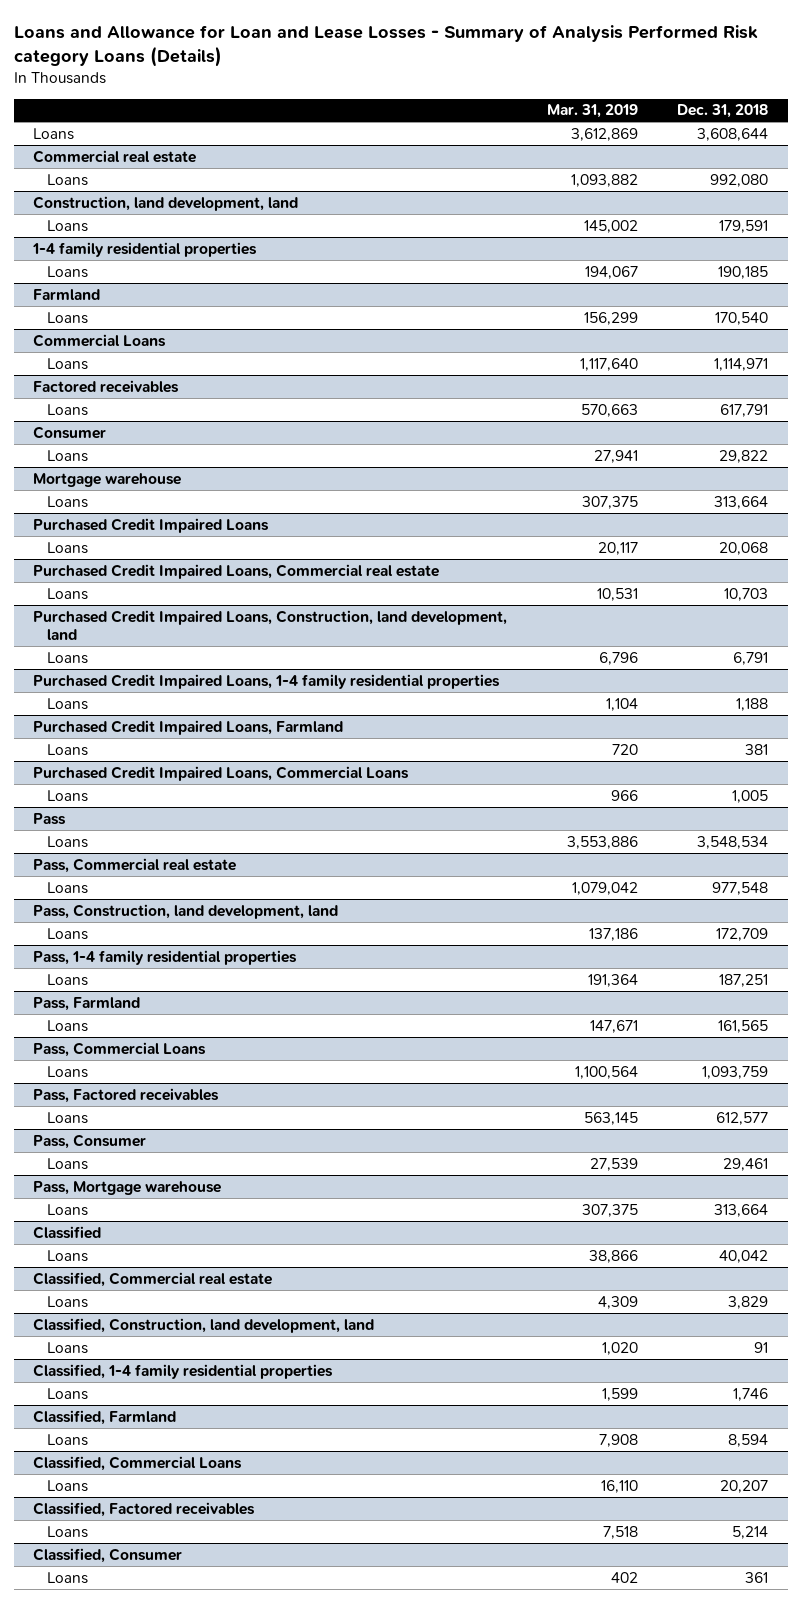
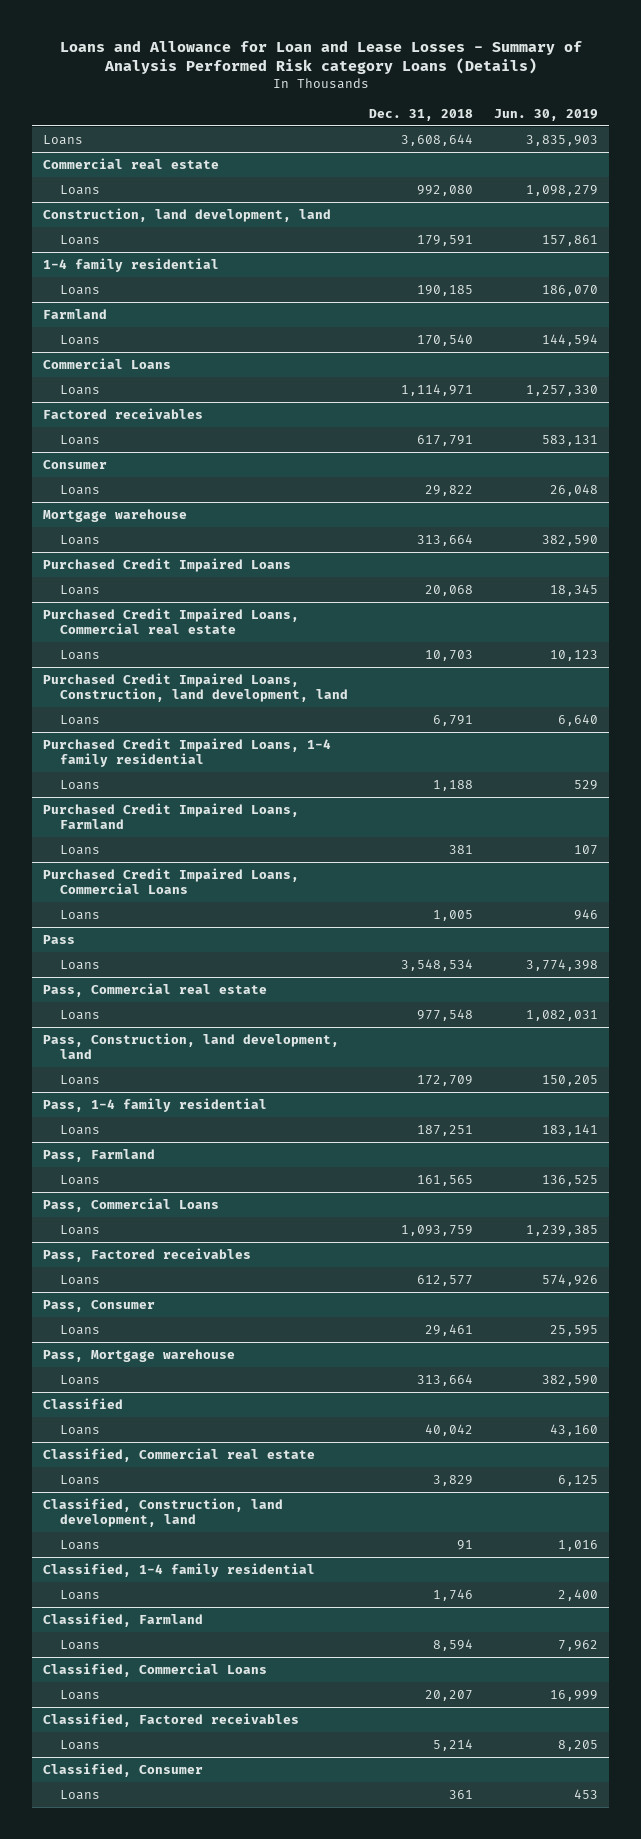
- | Mar. 31, 2019 | Dec. 31, 2018
+ | Dec. 31, 2018 | Jun. 30, 2019
- 1-4 family residential properties
+ 1-4 family residential
- Purchased Credit Impaired Loans, 1-4 family residential properties
+ Purchased Credit Impaired Loans, 1-4 family residential
- Pass, 1-4 family residential properties
+ Pass, 1-4 family residential
- Classified, 1-4 family residential properties
+ Classified, 1-4 family residential

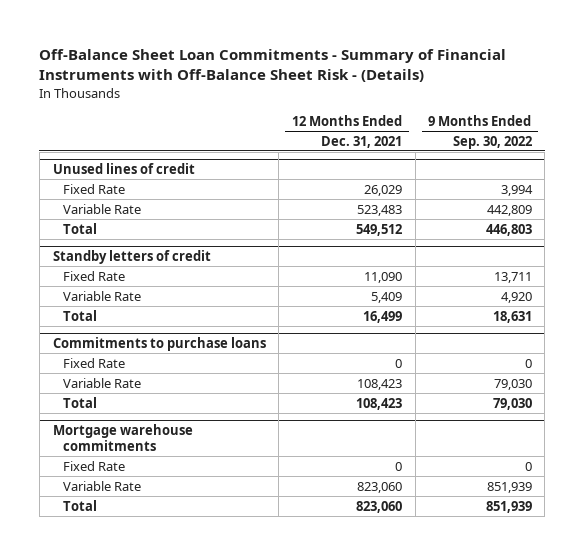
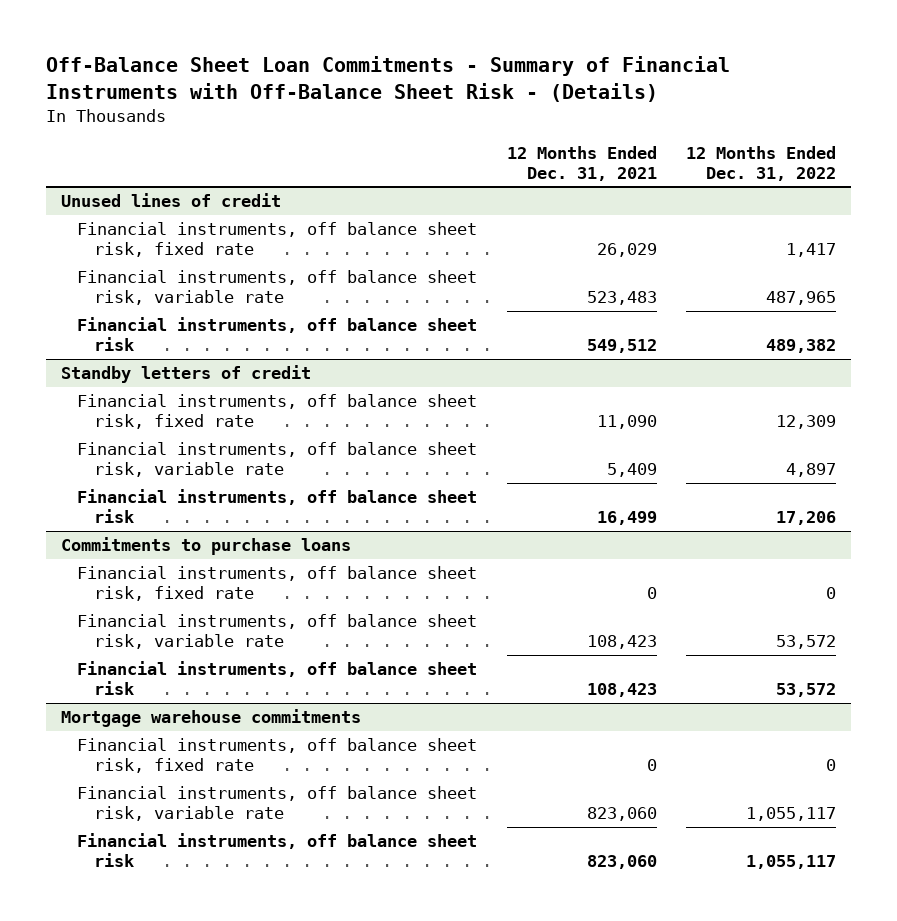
- | 12 Months Ended Dec. 31, 2021 | 9 Months Ended Sep. 30, 2022
+ | 12 Months Ended Dec. 31, 2021 | 12 Months Ended Dec. 31, 2022
@ Unused lines of credit
- Fixed Rate | 26,029 | 3,994
- Variable Rate | 523,483 | 442,809
- Total | 549,512 | 446,803
+ Financial instruments, off balance sheet risk, fixed rate | 26,029 | 1,417
+ Financial instruments, off balance sheet risk, variable rate | 523,483 | 487,965
+ Financial instruments, off balance sheet risk | 549,512 | 489,382
@ Standby letters of credit
- Fixed Rate | 11,090 | 13,711
- Variable Rate | 5,409 | 4,920
- Total | 16,499 | 18,631
+ Financial instruments, off balance sheet risk, fixed rate | 11,090 | 12,309
+ Financial instruments, off balance sheet risk, variable rate | 5,409 | 4,897
+ Financial instruments, off balance sheet risk | 16,499 | 17,206
@ Commitments to purchase loans
- Fixed Rate | 0 | 0
- Variable Rate | 108,423 | 79,030
- Total | 108,423 | 79,030
+ Financial instruments, off balance sheet risk, fixed rate | 0 | 0
+ Financial instruments, off balance sheet risk, variable rate | 108,423 | 53,572
+ Financial instruments, off balance sheet risk | 108,423 | 53,572
@ Mortgage warehouse commitments
- Fixed Rate | 0 | 0
- Variable Rate | 823,060 | 851,939
- Total | 823,060 | 851,939
+ Financial instruments, off balance sheet risk, fixed rate | 0 | 0
+ Financial instruments, off balance sheet risk, variable rate | 823,060 | 1,055,117
+ Financial instruments, off balance sheet risk | 823,060 | 1,055,117

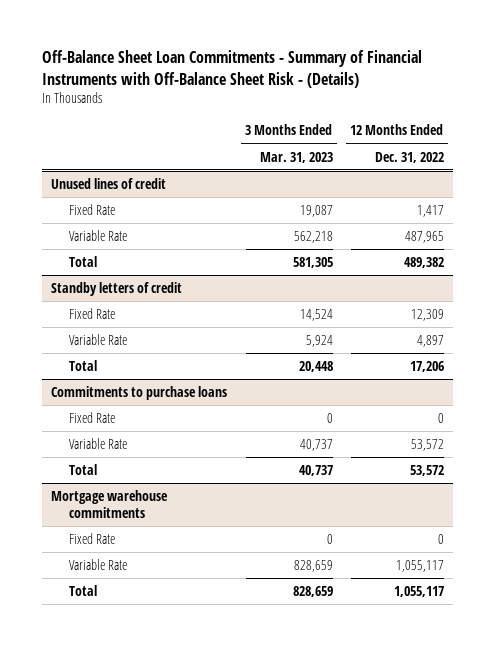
- | 12 Months Ended Dec. 31, 2021 | 12 Months Ended Dec. 31, 2022
+ | 3 Months Ended Mar. 31, 2023 | 12 Months Ended Dec. 31, 2022
@ Unused lines of credit
- Financial instruments, off balance sheet risk, fixed rate | 26,029 | 1,417
- Financial instruments, off balance sheet risk, variable rate | 523,483 | 487,965
- Financial instruments, off balance sheet risk | 549,512 | 489,382
+ Fixed Rate | 19,087 | 1,417
+ Variable Rate | 562,218 | 487,965
+ Total | 581,305 | 489,382
@ Standby letters of credit
- Financial instruments, off balance sheet risk, fixed rate | 11,090 | 12,309
- Financial instruments, off balance sheet risk, variable rate | 5,409 | 4,897
- Financial instruments, off balance sheet risk | 16,499 | 17,206
+ Fixed Rate | 14,524 | 12,309
+ Variable Rate | 5,924 | 4,897
+ Total | 20,448 | 17,206
@ Commitments to purchase loans
- Financial instruments, off balance sheet risk, fixed rate | 0 | 0
- Financial instruments, off balance sheet risk, variable rate | 108,423 | 53,572
- Financial instruments, off balance sheet risk | 108,423 | 53,572
+ Fixed Rate | 0 | 0
+ Variable Rate | 40,737 | 53,572
+ Total | 40,737 | 53,572
@ Mortgage warehouse commitments
- Financial instruments, off balance sheet risk, fixed rate | 0 | 0
- Financial instruments, off balance sheet risk, variable rate | 823,060 | 1,055,117
- Financial instruments, off balance sheet risk | 823,060 | 1,055,117
+ Fixed Rate | 0 | 0
+ Variable Rate | 828,659 | 1,055,117
+ Total | 828,659 | 1,055,117

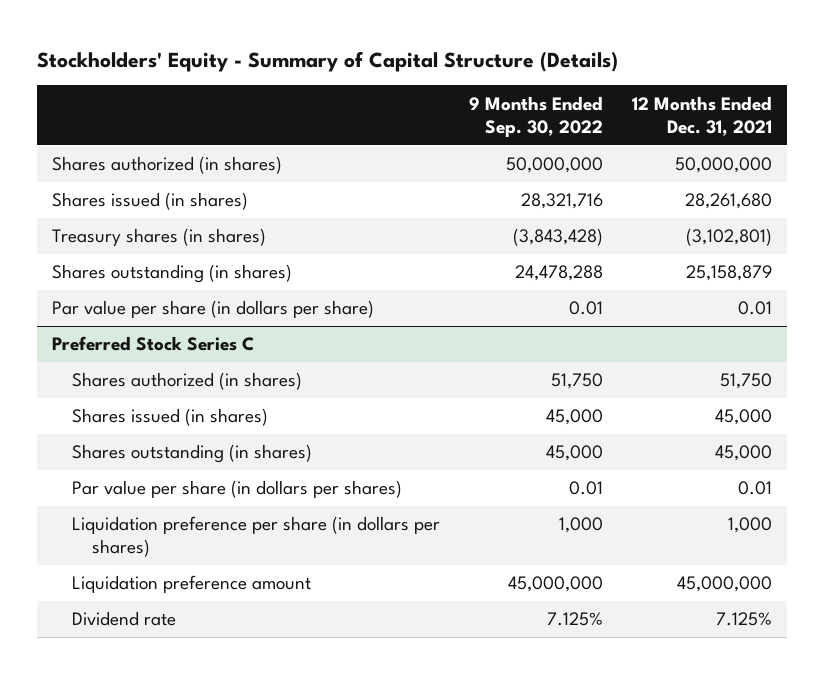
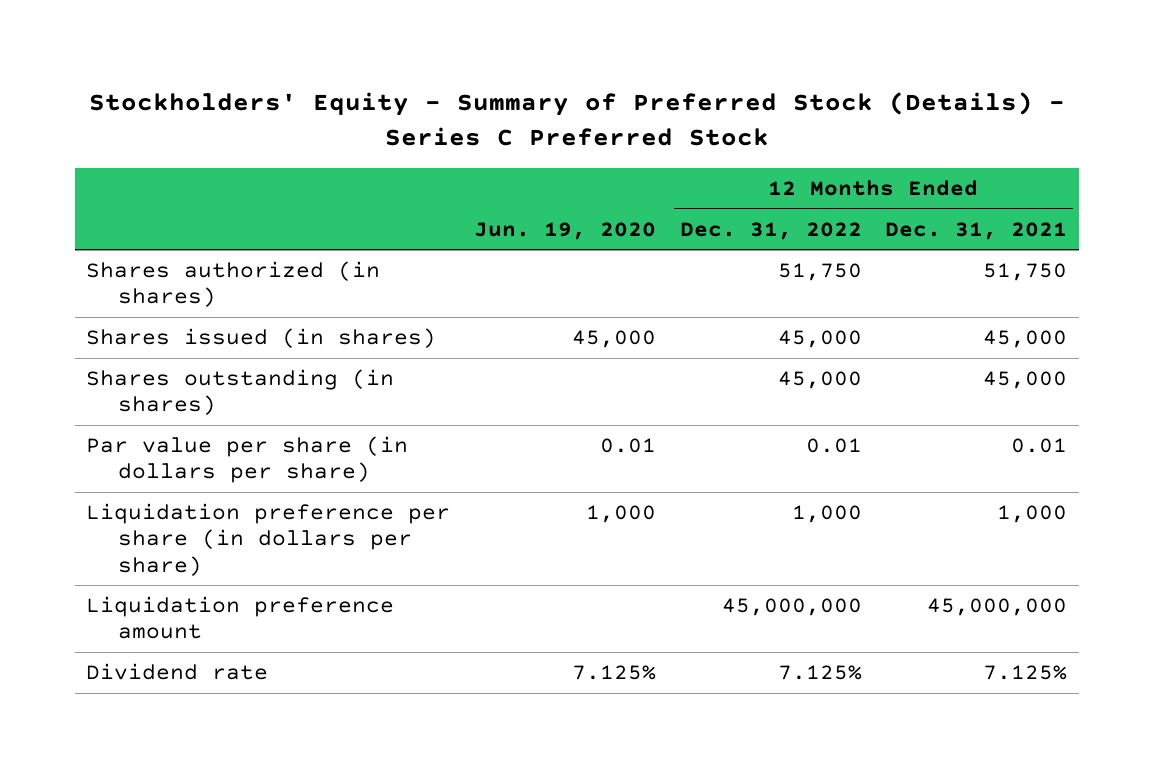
- Stockholders' Equity - Summary of Capital Structure (Details)
+ Stockholders' Equity - Summary of Preferred Stock (Details) - Series C Preferred Stock
- | 9 Months Ended Sep. 30, 2022 | 12 Months Ended Dec. 31, 2021
+ | Jun. 19, 2020 | 12 Months Ended Dec. 31, 2022 | 12 Months Ended Dec. 31, 2021
- Shares authorized (in shares) | 50,000,000 | 50,000,000
- Shares issued (in shares) | 28,321,716 | 28,261,680
- Treasury shares (in shares) | (3,843,428) | (3,102,801)
- Shares outstanding (in shares) | 24,478,288 | 25,158,879
- Preferred Stock Series C
- Par value per share (in dollars per shares) | 0.01 | 0.01
- Liquidation preference per share (in dollars per shares) | 1,000 | 1,000
moved down: Par value per share (in dollars per share) | 0.01 | 0.01 | 0.01
+ Liquidation preference per share (in dollars per share) | 1,000 | 1,000 | 1,000

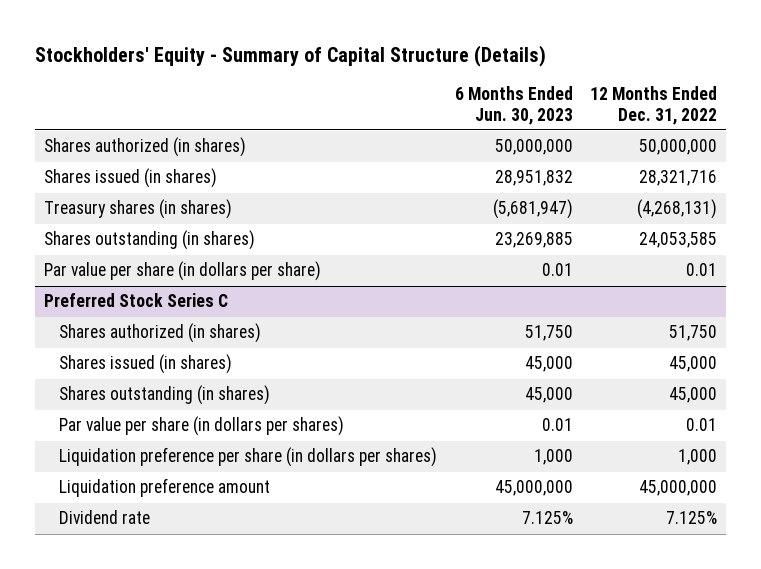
- Stockholders' Equity - Summary of Preferred Stock (Details) - Series C Preferred Stock
+ Stockholders' Equity - Summary of Capital Structure (Details)
- | Jun. 19, 2020 | 12 Months Ended Dec. 31, 2022 | 12 Months Ended Dec. 31, 2021
+ | 6 Months Ended Jun. 30, 2023 | 12 Months Ended Dec. 31, 2022
+ Shares authorized (in shares) | 50,000,000 | 50,000,000
+ Shares issued (in shares) | 28,951,832 | 28,321,716
+ Treasury shares (in shares) | (5,681,947) | (4,268,131)
+ Shares outstanding (in shares) | 23,269,885 | 24,053,585
moved up: Par value per share (in dollars per share) | 0.01 | 0.01
+ Preferred Stock Series C
- Liquidation preference per share (in dollars per share) | 1,000 | 1,000 | 1,000
+ Par value per share (in dollars per shares) | 0.01 | 0.01
+ Liquidation preference per share (in dollars per shares) | 1,000 | 1,000

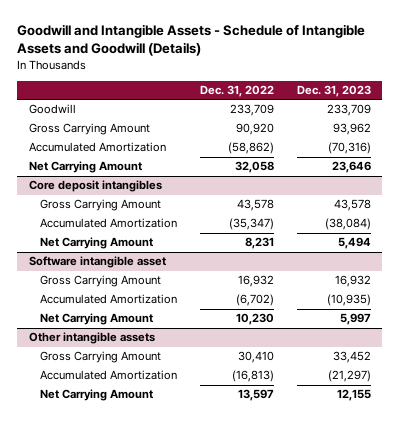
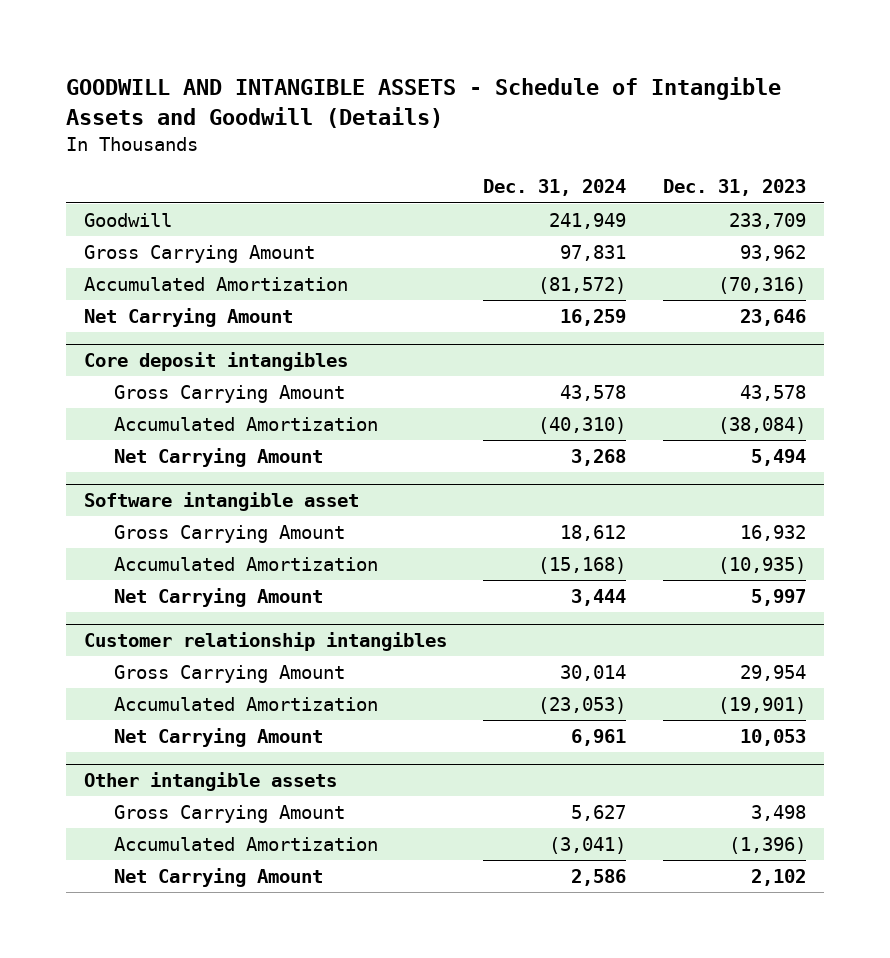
- Goodwill and Intangible Assets - Schedule of Intangible Assets and Goodwill (Details)
+ GOODWILL AND INTANGIBLE ASSETS - Schedule of Intangible Assets and Goodwill (Details)
- | Dec. 31, 2022 | Dec. 31, 2023
+ | Dec. 31, 2024 | Dec. 31, 2023
+ Customer relationship intangibles
+ Gross Carrying Amount | 30,014 | 29,954
+ Accumulated Amortization | (23,053) | (19,901)
+ Net Carrying Amount | 6,961 | 10,053
@ Other intangible assets
- Gross Carrying Amount | 30,410 | 33,452
- Accumulated Amortization | (16,813) | (21,297)
- Net Carrying Amount | 13,597 | 12,155
+ Gross Carrying Amount | 5,627 | 3,498
+ Accumulated Amortization | (3,041) | (1,396)
+ Net Carrying Amount | 2,586 | 2,102

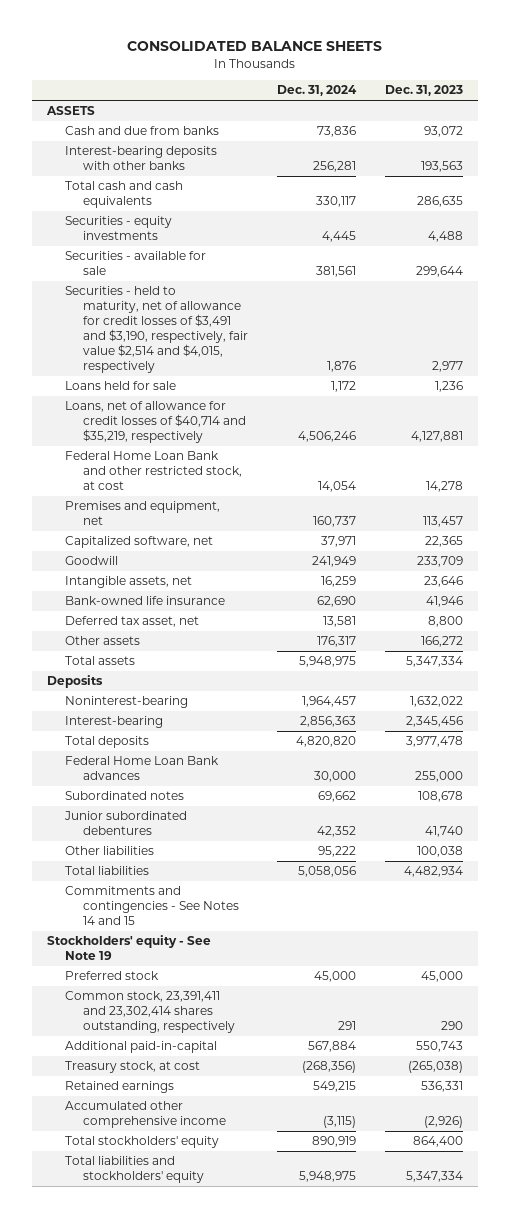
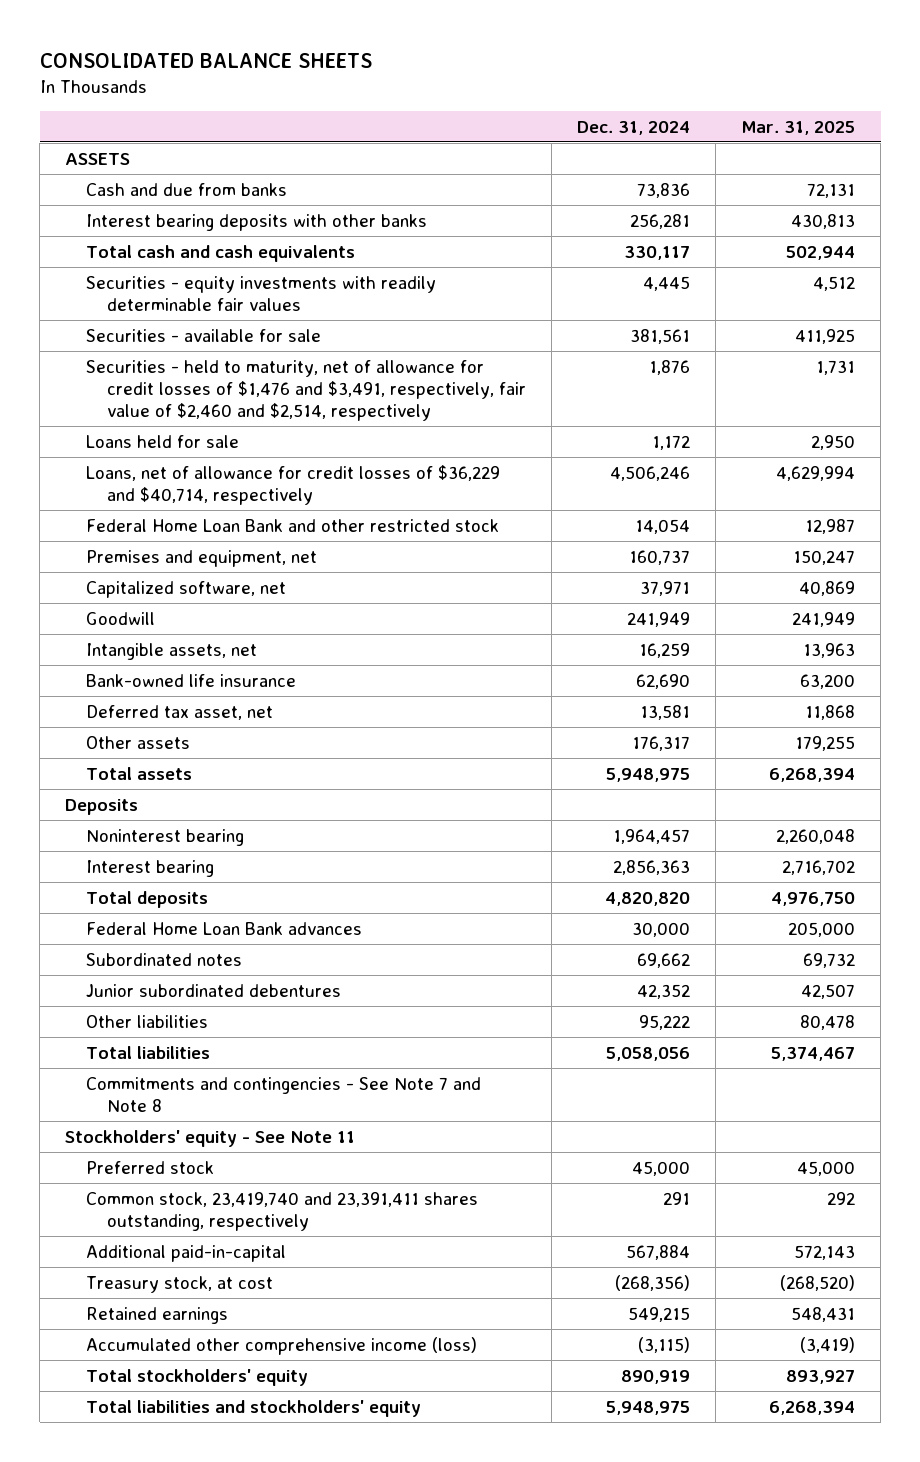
- | Dec. 31, 2024 | Dec. 31, 2023
+ | Dec. 31, 2024 | Mar. 31, 2025
- Interest-bearing deposits with other banks | 256,281 | 193,563
+ Interest bearing deposits with other banks | 256,281 | 430,813
- Securities - equity investments | 4,445 | 4,488
+ Securities - equity investments with readily determinable fair values | 4,445 | 4,512
- Securities - held to maturity, net of allowance for credit losses of $3,491 and $3,190, respectively, fair value $2,514 and $4,015, respectively | 1,876 | 2,977
+ Securities - held to maturity, net of allowance for credit losses of $1,476 and $3,491, respectively, fair value of $2,460 and $2,514, respectively | 1,876 | 1,731
- Loans, net of allowance for credit losses of $40,714 and $35,219, respectively | 4,506,246 | 4,127,881
- Federal Home Loan Bank and other restricted stock, at cost | 14,054 | 14,278
+ Loans, net of allowance for credit losses of $36,229 and $40,714, respectively | 4,506,246 | 4,629,994
+ Federal Home Loan Bank and other restricted stock | 14,054 | 12,987
- Noninterest-bearing | 1,964,457 | 1,632,022
- Interest-bearing | 2,856,363 | 2,345,456
+ Noninterest bearing | 1,964,457 | 2,260,048
+ Interest bearing | 2,856,363 | 2,716,702
- Commitments and contingencies - See Notes 14 and 15
- Stockholders' equity - See Note 19
+ Commitments and contingencies - See Note 7 and Note 8
+ Stockholders' equity - See Note 11
- Common stock, 23,391,411 and 23,302,414 shares outstanding, respectively | 291 | 290
+ Common stock, 23,419,740 and 23,391,411 shares outstanding, respectively | 291 | 292
- Accumulated other comprehensive income | (3,115) | (2,926)
+ Accumulated other comprehensive income (loss) | (3,115) | (3,419)

